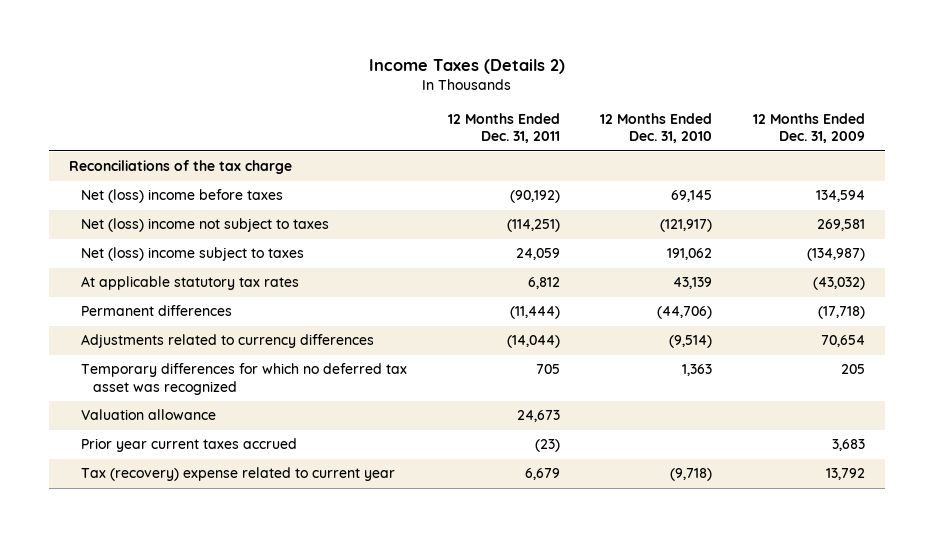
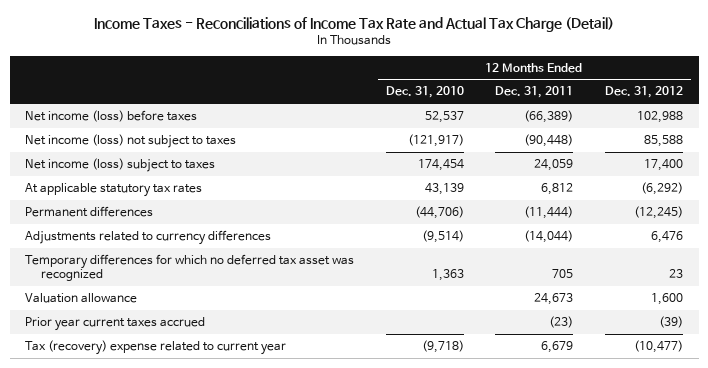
- Income Taxes (Details 2)
+ Income Taxes - Reconciliations of Income Tax Rate and Actual Tax Charge (Detail)
- | 12 Months Ended Dec. 31, 2011 | 12 Months Ended Dec. 31, 2010 | 12 Months Ended Dec. 31, 2009
+ | 12 Months Ended Dec. 31, 2010 | 12 Months Ended Dec. 31, 2011 | 12 Months Ended Dec. 31, 2012
- Reconciliations of the tax charge
- Net (loss) income before taxes | (90,192) | 69,145 | 134,594
- Net (loss) income not subject to taxes | (114,251) | (121,917) | 269,581
- Net (loss) income subject to taxes | 24,059 | 191,062 | (134,987)
+ Net income (loss) before taxes | 52,537 | (66,389) | 102,988
+ Net income (loss) not subject to taxes | (121,917) | (90,448) | 85,588
+ Net income (loss) subject to taxes | 174,454 | 24,059 | 17,400

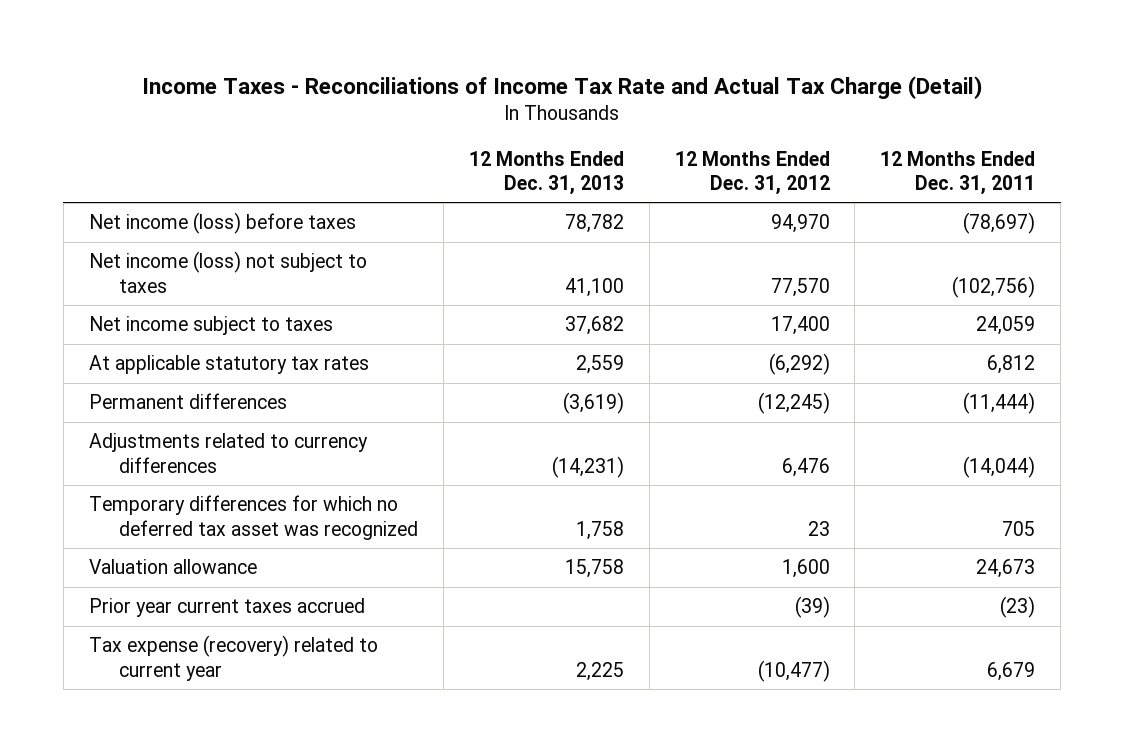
- | 12 Months Ended Dec. 31, 2010 | 12 Months Ended Dec. 31, 2011 | 12 Months Ended Dec. 31, 2012
+ | 12 Months Ended Dec. 31, 2013 | 12 Months Ended Dec. 31, 2012 | 12 Months Ended Dec. 31, 2011
- Net income (loss) before taxes | 52,537 | (66,389) | 102,988
- Net income (loss) not subject to taxes | (121,917) | (90,448) | 85,588
- Net income (loss) subject to taxes | 174,454 | 24,059 | 17,400
+ Net income (loss) before taxes | 78,782 | 94,970 | (78,697)
+ Net income (loss) not subject to taxes | 41,100 | 77,570 | (102,756)
+ Net income subject to taxes | 37,682 | 17,400 | 24,059
- Tax (recovery) expense related to current year | (9,718) | 6,679 | (10,477)
+ Tax expense (recovery) related to current year | 2,225 | (10,477) | 6,679

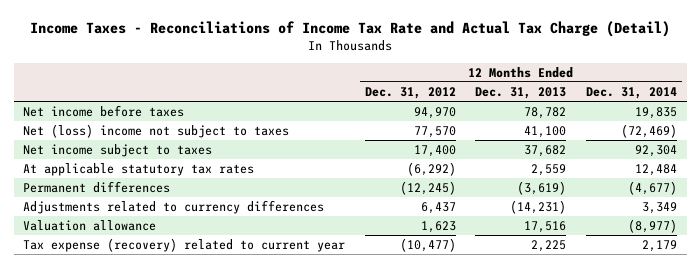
- | 12 Months Ended Dec. 31, 2013 | 12 Months Ended Dec. 31, 2012 | 12 Months Ended Dec. 31, 2011
+ | 12 Months Ended Dec. 31, 2012 | 12 Months Ended Dec. 31, 2013 | 12 Months Ended Dec. 31, 2014
- Net income (loss) before taxes | 78,782 | 94,970 | (78,697)
- Net income (loss) not subject to taxes | 41,100 | 77,570 | (102,756)
+ Net income before taxes | 94,970 | 78,782 | 19,835
+ Net (loss) income not subject to taxes | 77,570 | 41,100 | (72,469)
- Adjustments related to currency differences | (14,231) | 6,476 | (14,044)
- Temporary differences for which no deferred tax asset was recognized | 1,758 | 23 | 705
- Valuation allowance | 15,758 | 1,600 | 24,673
- Prior year current taxes accrued | | (39) | (23)
+ Adjustments related to currency differences | 6,437 | (14,231) | 3,349
+ Valuation allowance | 1,623 | 17,516 | (8,977)

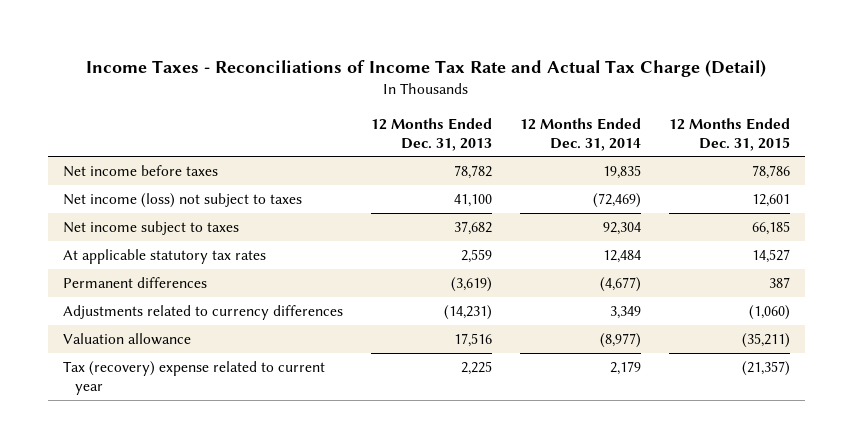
- | 12 Months Ended Dec. 31, 2012 | 12 Months Ended Dec. 31, 2013 | 12 Months Ended Dec. 31, 2014
+ | 12 Months Ended Dec. 31, 2013 | 12 Months Ended Dec. 31, 2014 | 12 Months Ended Dec. 31, 2015
- Net (loss) income not subject to taxes | 77,570 | 41,100 | (72,469)
+ Net income (loss) not subject to taxes | 41,100 | (72,469) | 12,601
- Tax expense (recovery) related to current year | (10,477) | 2,225 | 2,179
+ Tax (recovery) expense related to current year | 2,225 | 2,179 | (21,357)

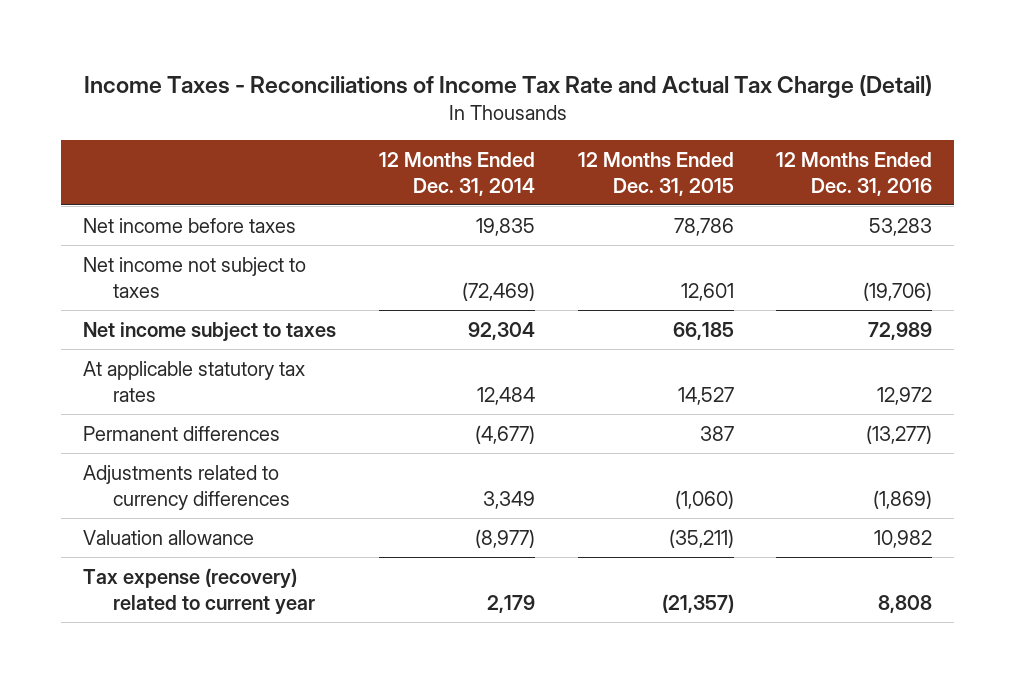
- | 12 Months Ended Dec. 31, 2013 | 12 Months Ended Dec. 31, 2014 | 12 Months Ended Dec. 31, 2015
+ | 12 Months Ended Dec. 31, 2014 | 12 Months Ended Dec. 31, 2015 | 12 Months Ended Dec. 31, 2016
- Net income (loss) not subject to taxes | 41,100 | (72,469) | 12,601
+ Net income not subject to taxes | (72,469) | 12,601 | (19,706)
- Tax (recovery) expense related to current year | 2,225 | 2,179 | (21,357)
+ Tax expense (recovery) related to current year | 2,179 | (21,357) | 8,808

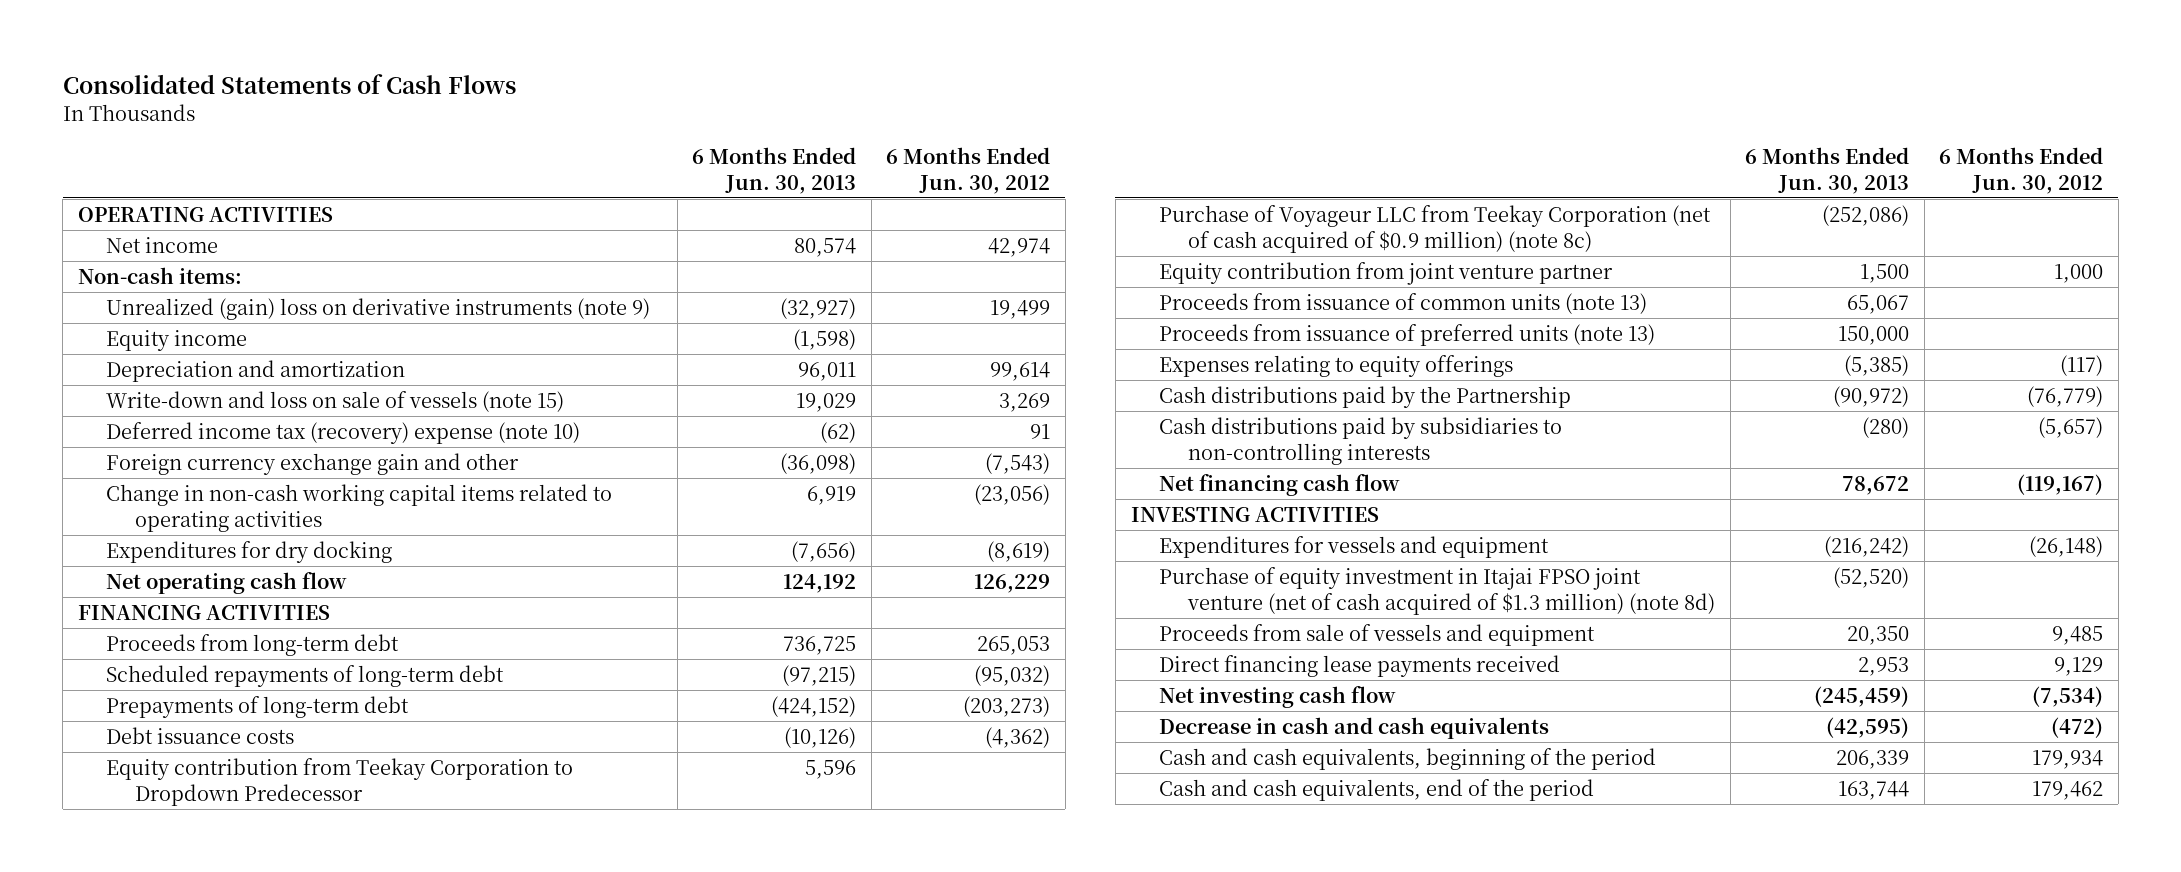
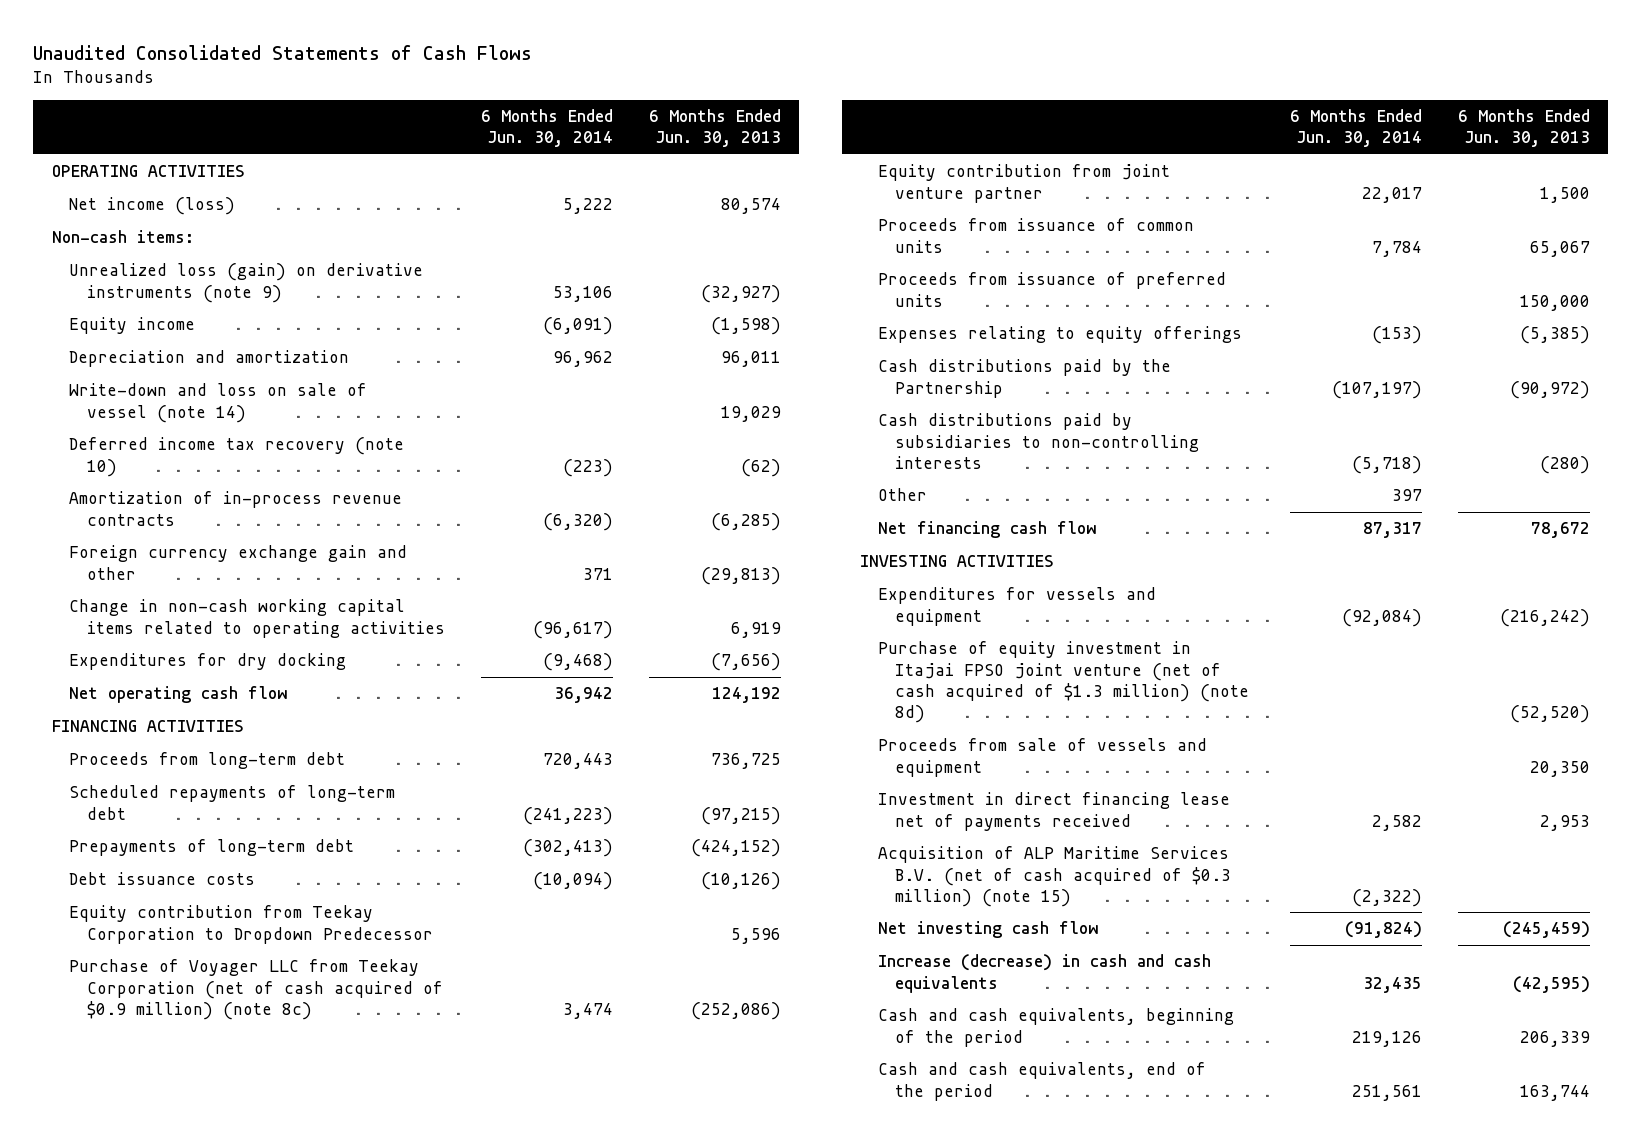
- Consolidated Statements of Cash Flows
+ Unaudited Consolidated Statements of Cash Flows
- | 6 Months Ended Jun. 30, 2013 | 6 Months Ended Jun. 30, 2012
+ | 6 Months Ended Jun. 30, 2014 | 6 Months Ended Jun. 30, 2013
- Net income | 80,574 | 42,974
+ Net income (loss) | 5,222 | 80,574
- Unrealized (gain) loss on derivative instruments (note 9) | (32,927) | 19,499
+ Unrealized loss (gain) on derivative instruments (note 9) | 53,106 | (32,927)
- Write-down and loss on sale of vessels (note 15) | 19,029 | 3,269
- Deferred income tax (recovery) expense (note 10) | (62) | 91
- Foreign currency exchange gain and other | (36,098) | (7,543)
+ Write-down and loss on sale of vessel (note 14) | | 19,029
+ Deferred income tax recovery (note 10) | (223) | (62)
+ Amortization of in-process revenue contracts | (6,320) | (6,285)
+ Foreign currency exchange gain and other | 371 | (29,813)
- Purchase of Voyageur LLC from Teekay Corporation (net of cash acquired of $0.9 million) (note 8c) | (252,086) |
+ Purchase of Voyager LLC from Teekay Corporation (net of cash acquired of $0.9 million) (note 8c) | 3,474 | (252,086)
- Proceeds from issuance of common units (note 13) | 65,067 |
- Proceeds from issuance of preferred units (note 13) | 150,000 |
+ Proceeds from issuance of common units | 7,784 | 65,067
+ Proceeds from issuance of preferred units | | 150,000
+ Other | 397 |
- Direct financing lease payments received | 2,953 | 9,129
+ Investment in direct financing lease net of payments received | 2,582 | 2,953
+ Acquisition of ALP Maritime Services B.V. (net of cash acquired of $0.3 million) (note 15) | (2,322) |
- Decrease in cash and cash equivalents | (42,595) | (472)
+ Increase (decrease) in cash and cash equivalents | 32,435 | (42,595)

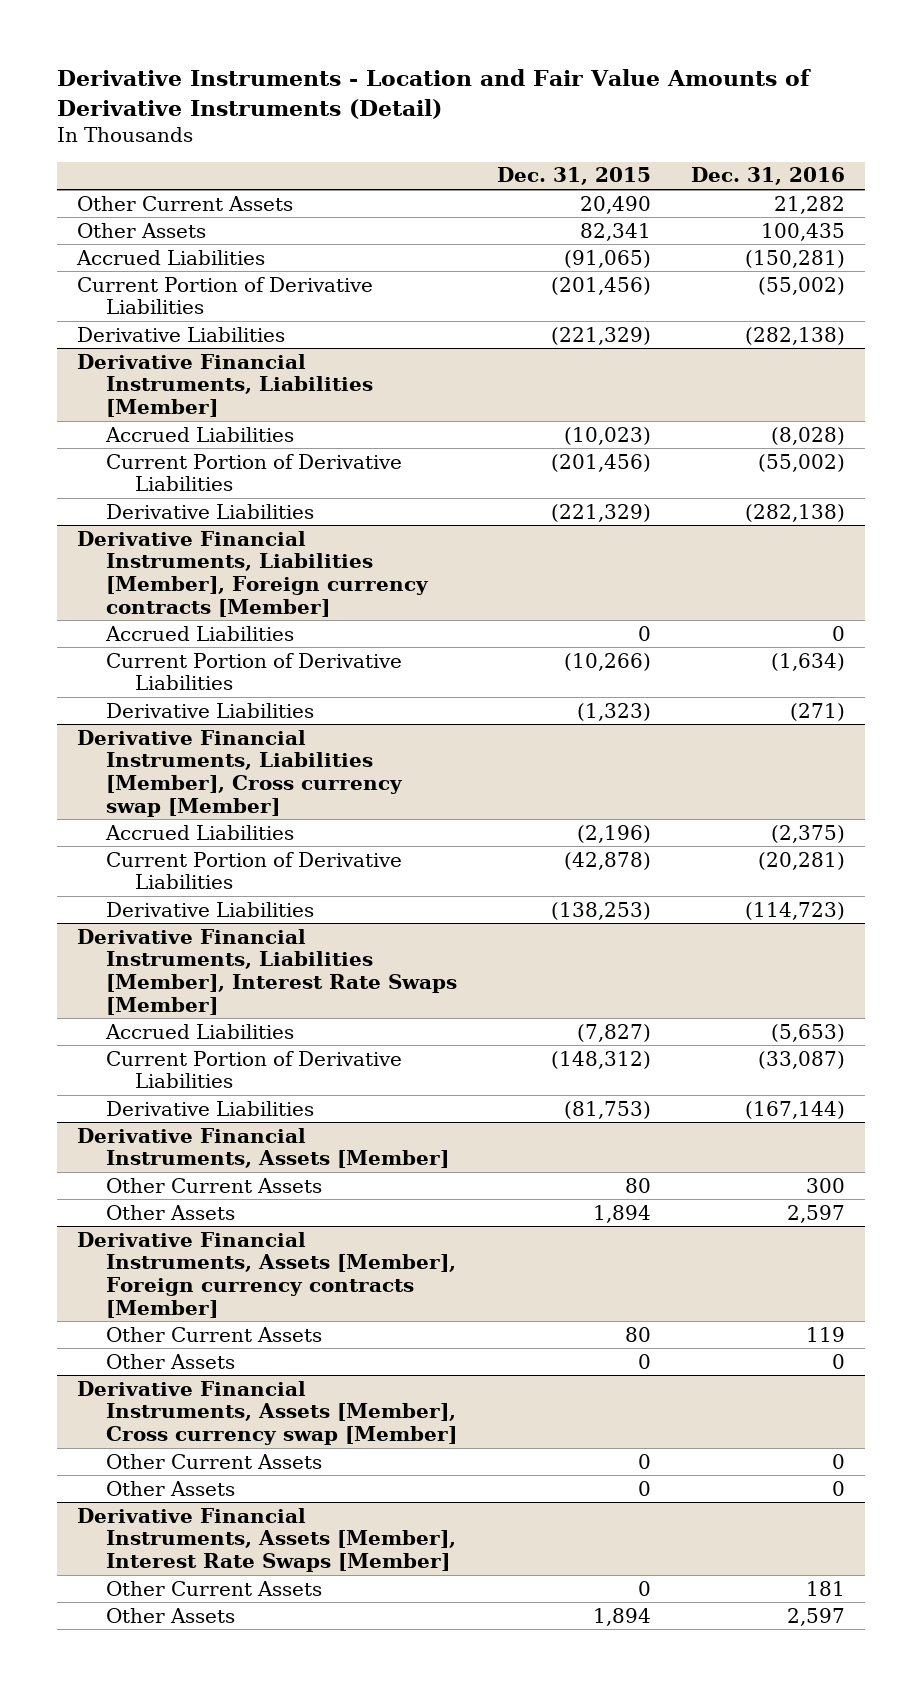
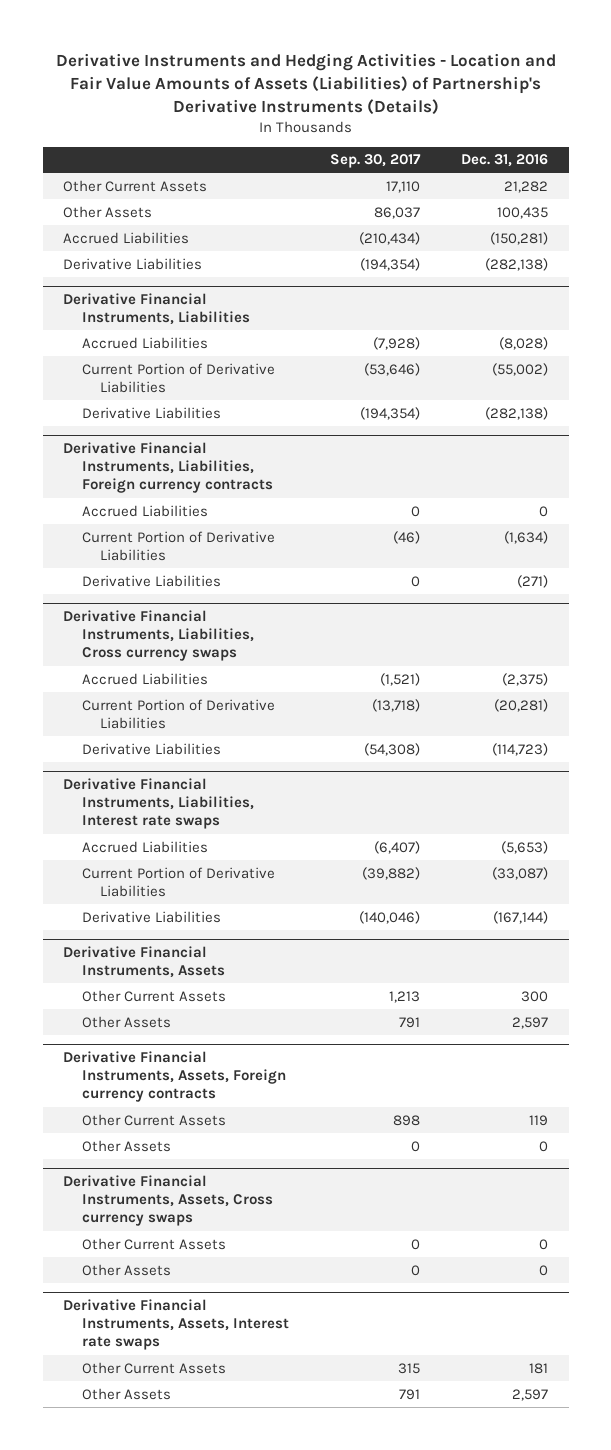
- Derivative Instruments - Location and Fair Value Amounts of Derivative Instruments (Detail)
+ Derivative Instruments and Hedging Activities - Location and Fair Value Amounts of Assets (Liabilities) of Partnership's Derivative Instruments (Details)
- | Dec. 31, 2015 | Dec. 31, 2016
+ | Sep. 30, 2017 | Dec. 31, 2016
- Current Portion of Derivative Liabilities | (201,456) | (55,002)
- Derivative Financial Instruments, Liabilities [Member]
+ Derivative Financial Instruments, Liabilities
- Derivative Financial Instruments, Liabilities [Member], Foreign currency contracts [Member]
+ Derivative Financial Instruments, Liabilities, Foreign currency contracts
- Derivative Financial Instruments, Liabilities [Member], Cross currency swap [Member]
+ Derivative Financial Instruments, Liabilities, Cross currency swaps
- Derivative Financial Instruments, Liabilities [Member], Interest Rate Swaps [Member]
+ Derivative Financial Instruments, Liabilities, Interest rate swaps
- Derivative Financial Instruments, Assets [Member]
+ Derivative Financial Instruments, Assets
- Derivative Financial Instruments, Assets [Member], Foreign currency contracts [Member]
+ Derivative Financial Instruments, Assets, Foreign currency contracts
- Derivative Financial Instruments, Assets [Member], Cross currency swap [Member]
+ Derivative Financial Instruments, Assets, Cross currency swaps
- Derivative Financial Instruments, Assets [Member], Interest Rate Swaps [Member]
+ Derivative Financial Instruments, Assets, Interest rate swaps

